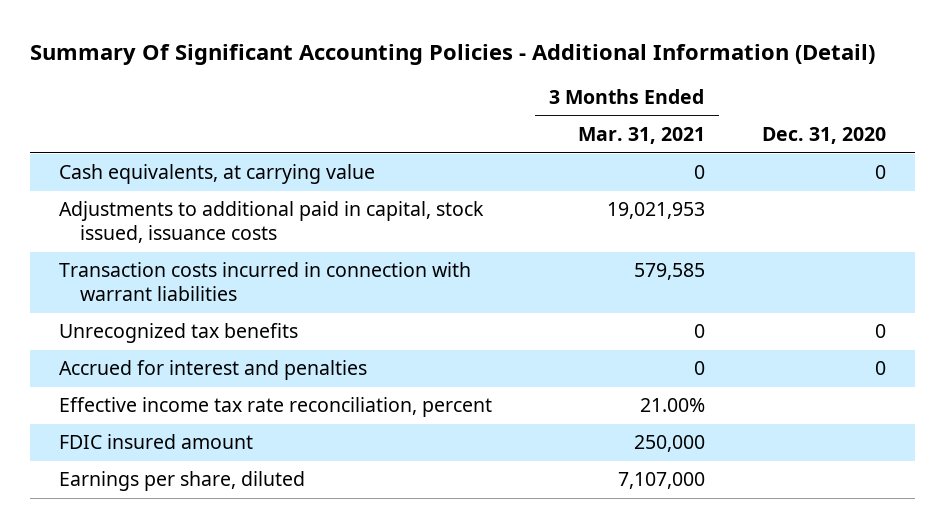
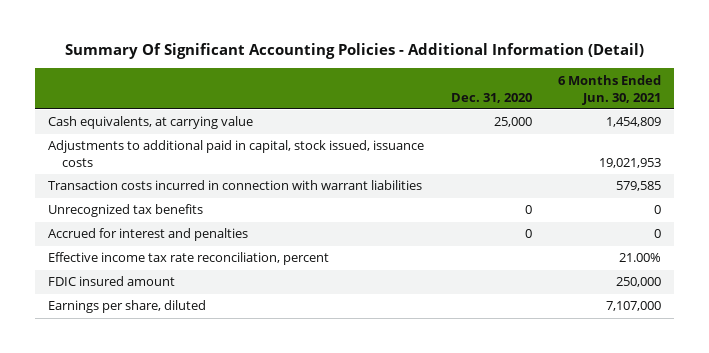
- | 3 Months Ended Mar. 31, 2021 | Dec. 31, 2020
+ | Dec. 31, 2020 | 6 Months Ended Jun. 30, 2021
- Cash equivalents, at carrying value | 0 | 0
+ Cash equivalents, at carrying value | 25,000 | 1,454,809

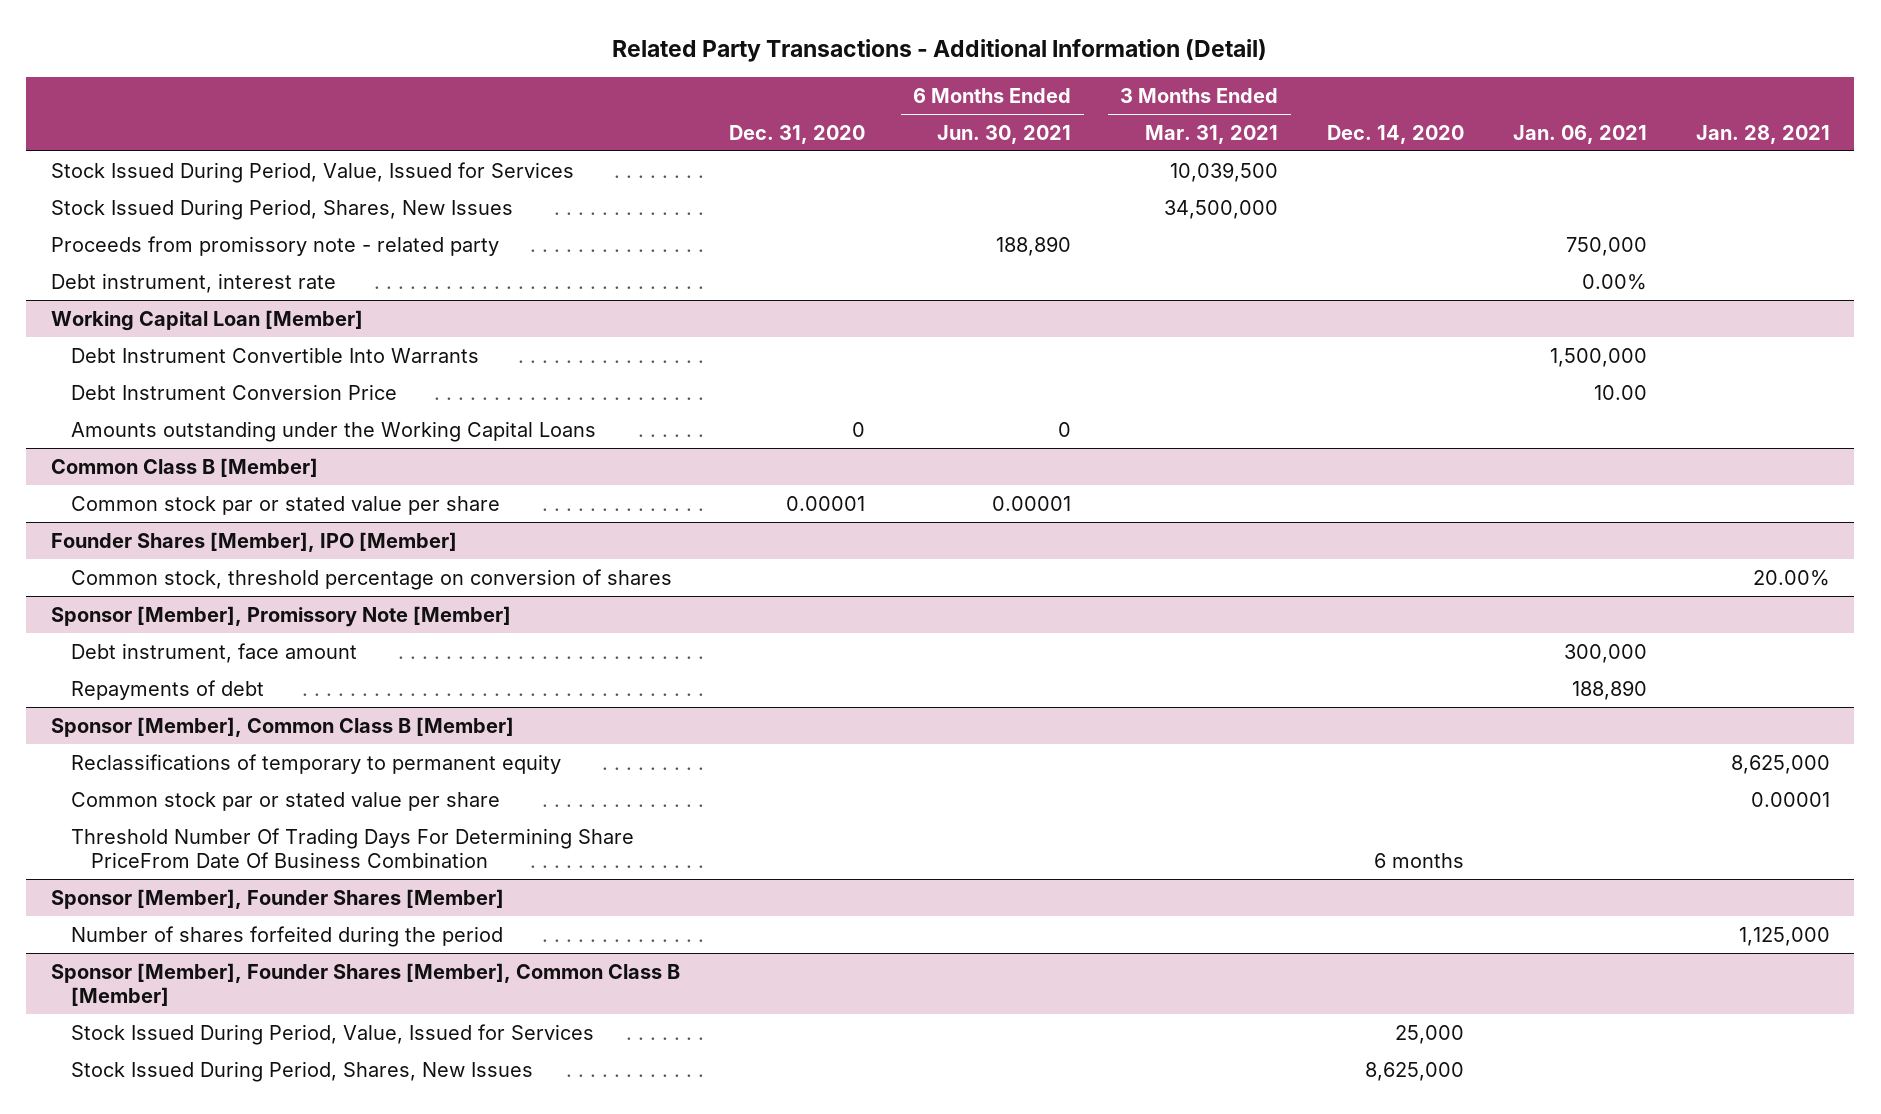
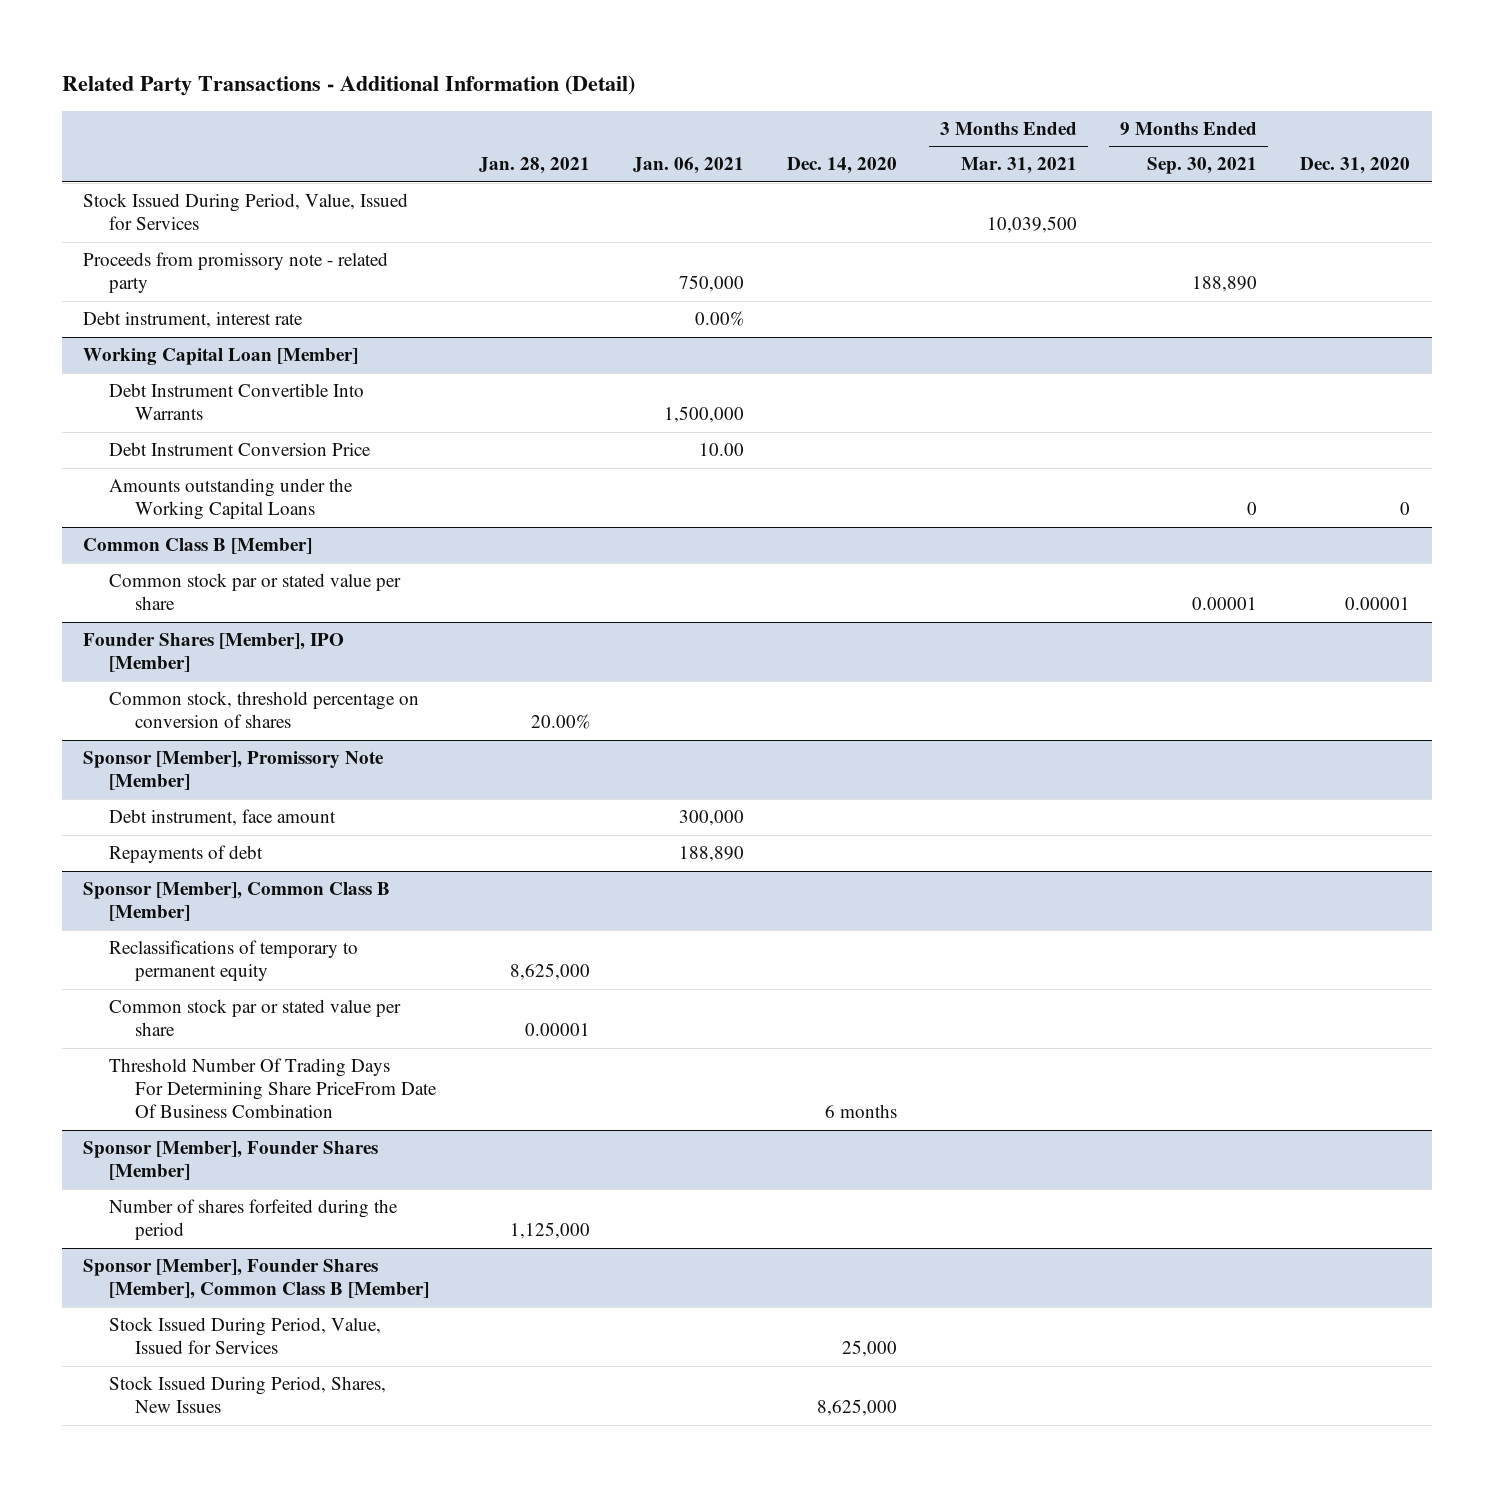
- | Dec. 31, 2020 | 6 Months Ended Jun. 30, 2021 | 3 Months Ended Mar. 31, 2021 | Dec. 14, 2020 | Jan. 06, 2021 | Jan. 28, 2021
+ | Jan. 28, 2021 | Jan. 06, 2021 | Dec. 14, 2020 | 3 Months Ended Mar. 31, 2021 | 9 Months Ended Sep. 30, 2021 | Dec. 31, 2020
- Stock Issued During Period, Shares, New Issues | | | 34,500,000 | | |

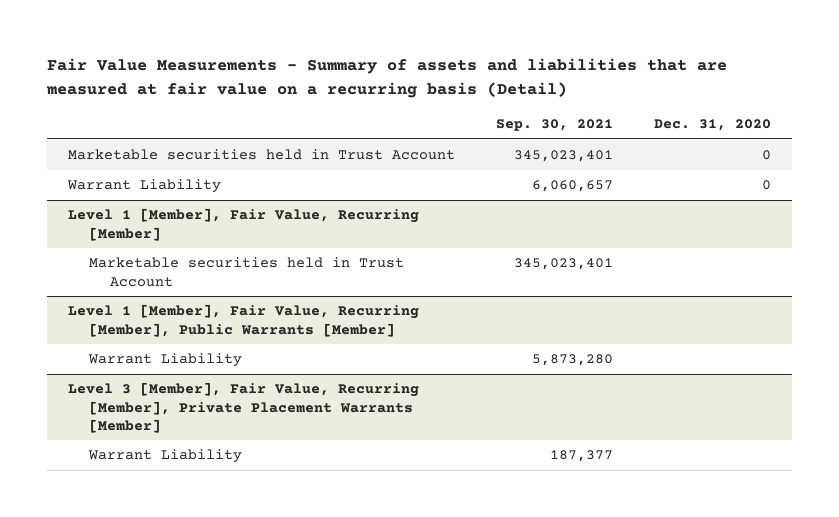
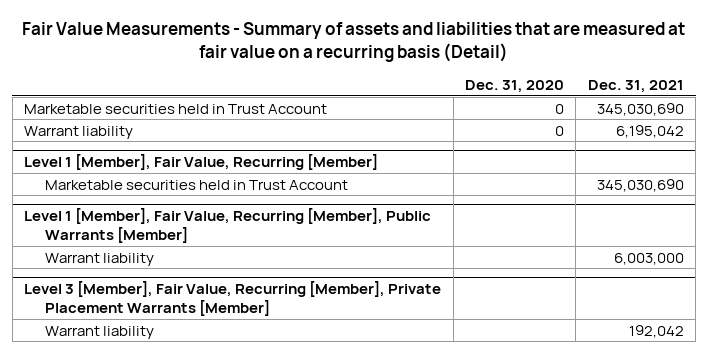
- | Sep. 30, 2021 | Dec. 31, 2020
+ | Dec. 31, 2020 | Dec. 31, 2021
- Warrant Liability | 6,060,657 | 0
+ Warrant liability | 0 | 6,195,042
@ Level 1 [Member], Fair Value, Recurring [Member], Public Warrants [Member]
- Warrant Liability | 5,873,280 |
+ Warrant liability | | 6,003,000
@ Level 3 [Member], Fair Value, Recurring [Member], Private Placement Warrants [Member]
- Warrant Liability | 187,377 |
+ Warrant liability | | 192,042

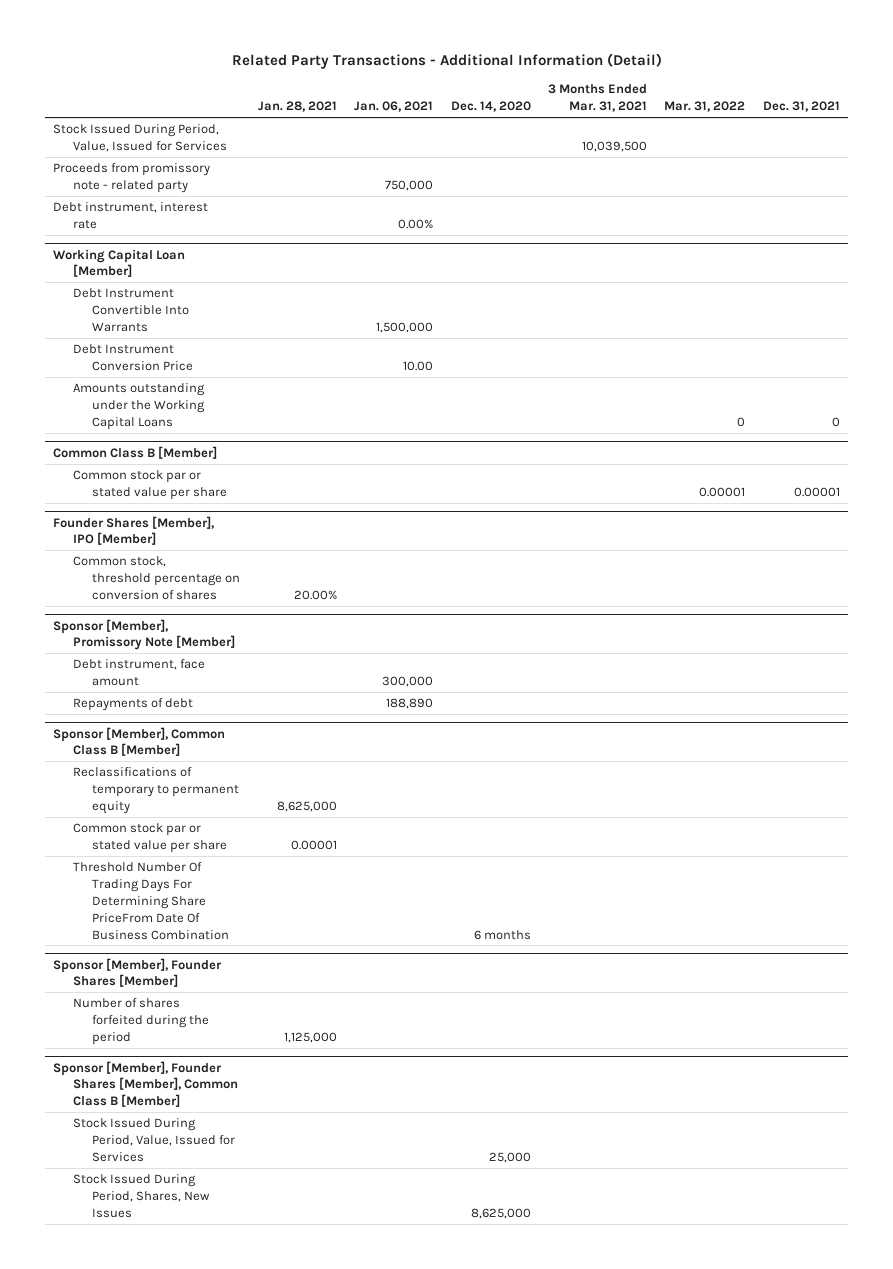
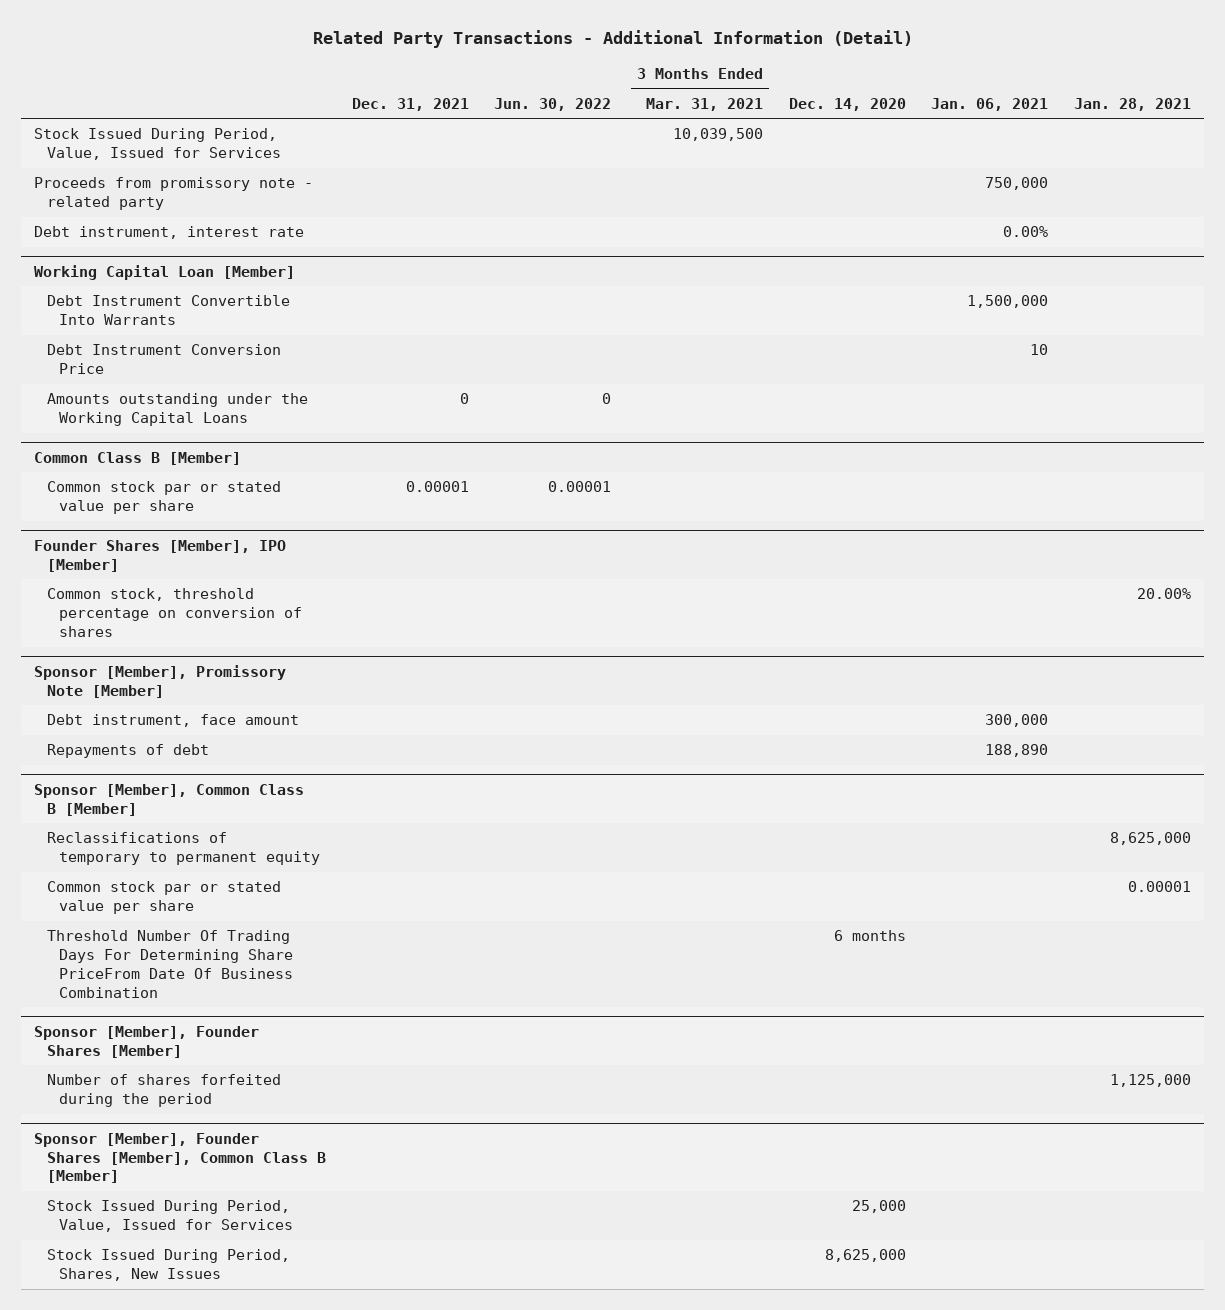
- | Jan. 28, 2021 | Jan. 06, 2021 | Dec. 14, 2020 | 3 Months Ended Mar. 31, 2021 | Mar. 31, 2022 | Dec. 31, 2021
+ | Dec. 31, 2021 | Jun. 30, 2022 | 3 Months Ended Mar. 31, 2021 | Dec. 14, 2020 | Jan. 06, 2021 | Jan. 28, 2021
@ Working Capital Loan [Member]
- Debt Instrument Conversion Price | | 10.00 | | | |
+ Debt Instrument Conversion Price | | | | | 10 |

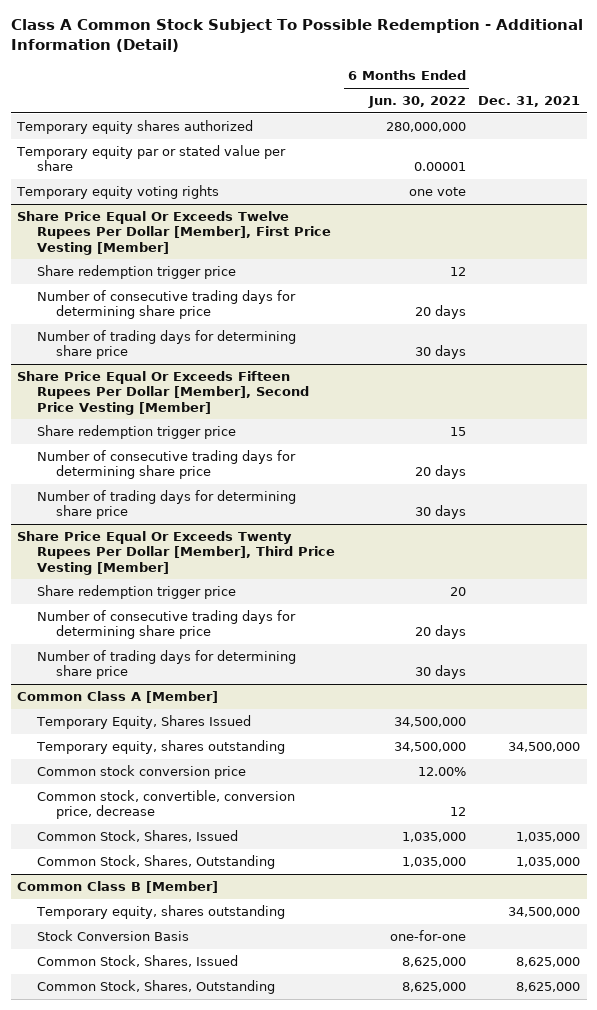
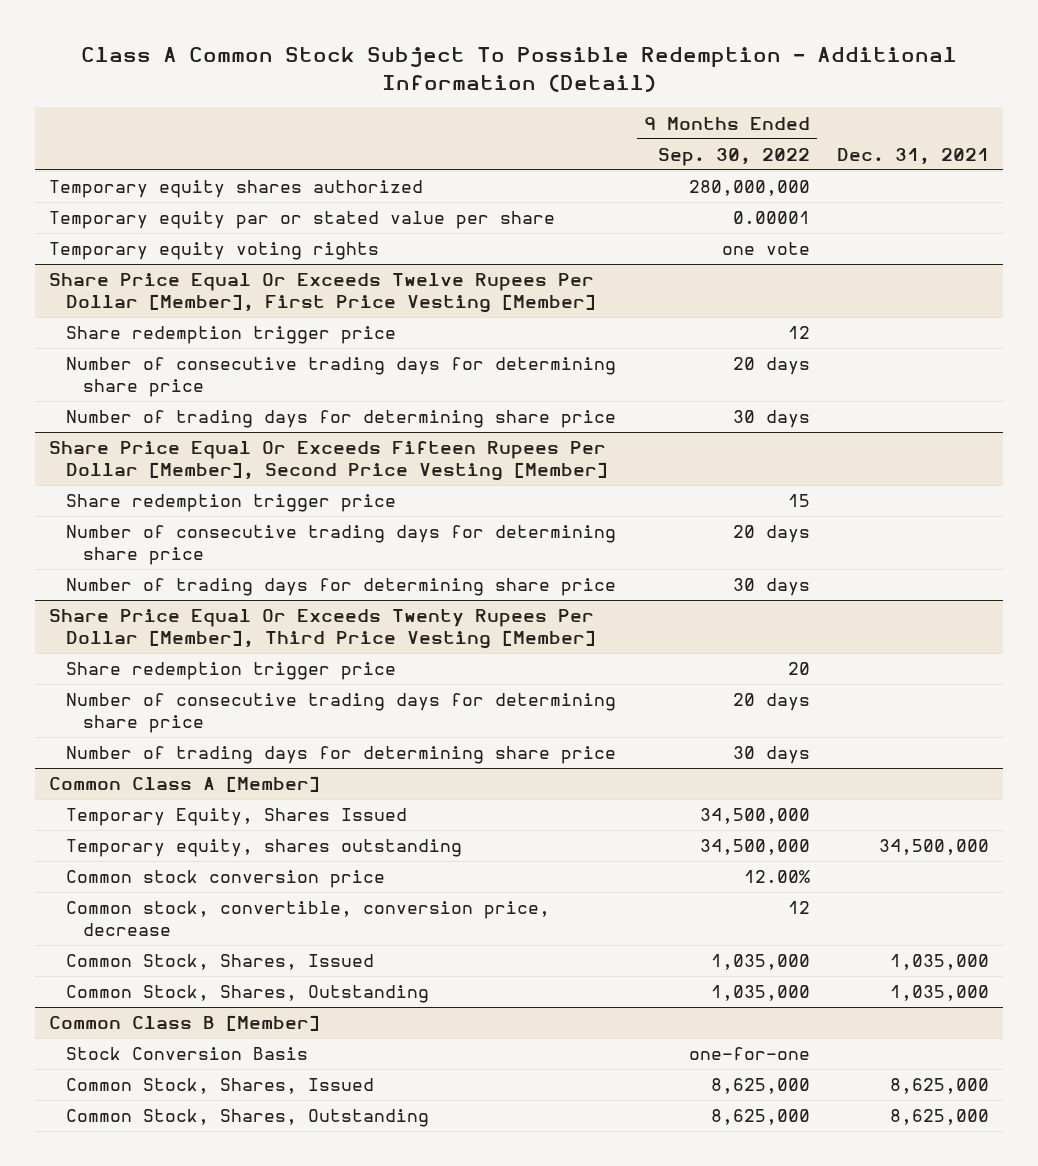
- | 6 Months Ended Jun. 30, 2022 | Dec. 31, 2021
+ | 9 Months Ended Sep. 30, 2022 | Dec. 31, 2021
@ Common Class B [Member]
- Temporary equity, shares outstanding | | 34,500,000

